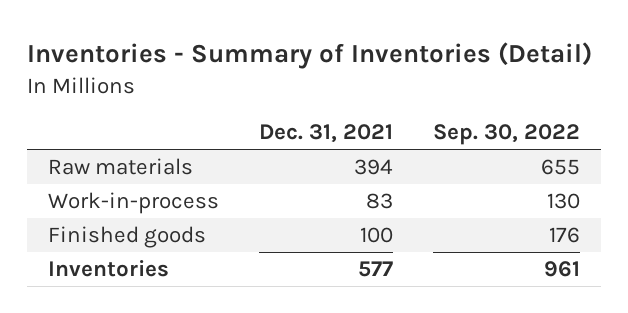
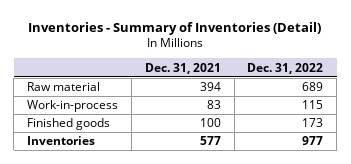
- | Dec. 31, 2021 | Sep. 30, 2022
+ | Dec. 31, 2021 | Dec. 31, 2022
- Raw materials | 394 | 655
+ Raw material | 394 | 689

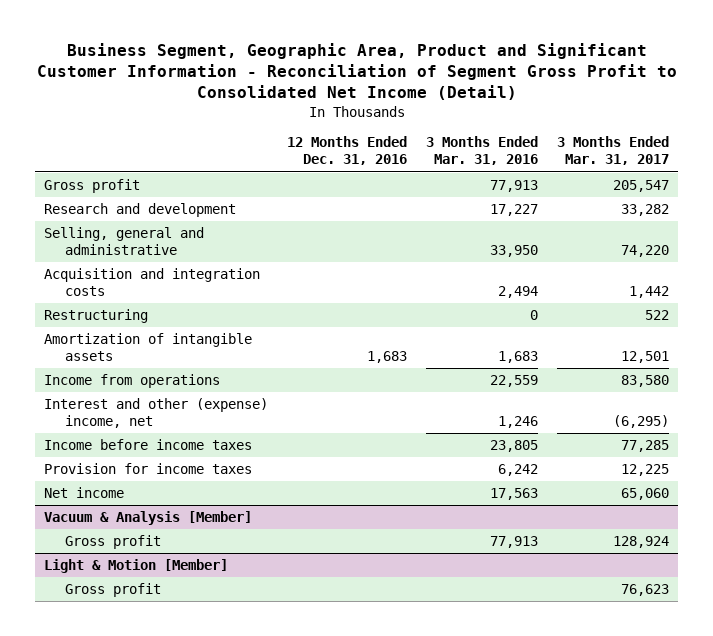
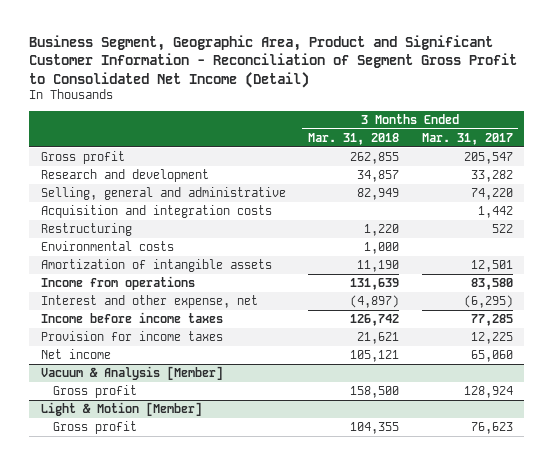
- | 12 Months Ended Dec. 31, 2016 | 3 Months Ended Mar. 31, 2016 | 3 Months Ended Mar. 31, 2017
+ | 3 Months Ended Mar. 31, 2018 | 3 Months Ended Mar. 31, 2017
+ Environmental costs | 1,000 |
- Interest and other (expense) income, net | | 1,246 | (6,295)
+ Interest and other expense, net | (4,897) | (6,295)

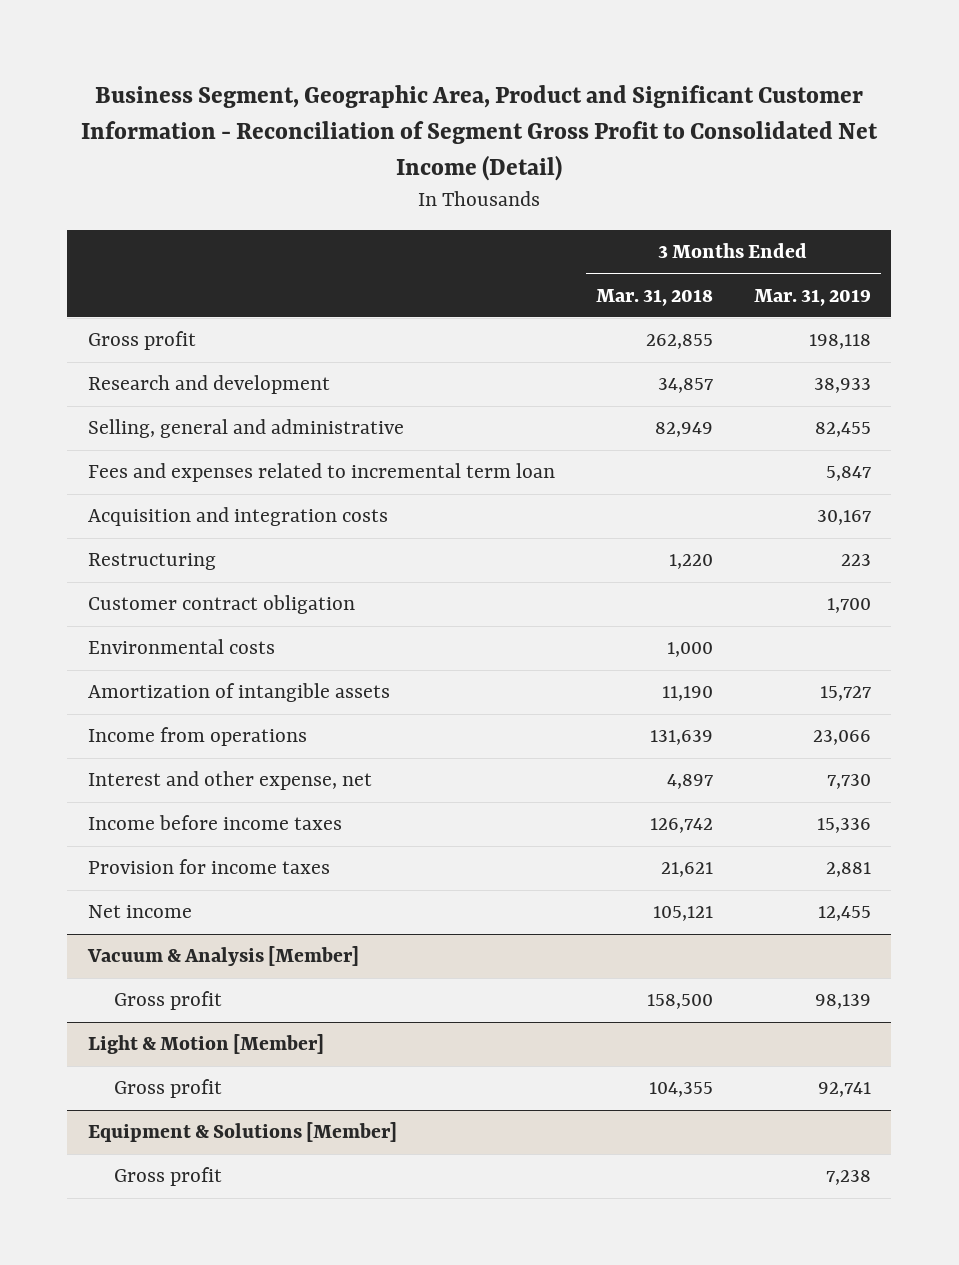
- | 3 Months Ended Mar. 31, 2018 | 3 Months Ended Mar. 31, 2017
+ | 3 Months Ended Mar. 31, 2018 | 3 Months Ended Mar. 31, 2019
+ Fees and expenses related to incremental term loan | | 5,847
+ Customer contract obligation | | 1,700
- Interest and other expense, net | (4,897) | (6,295)
+ Interest and other expense, net | 4,897 | 7,730
+ Equipment & Solutions [Member]
+ Gross profit | | 7,238

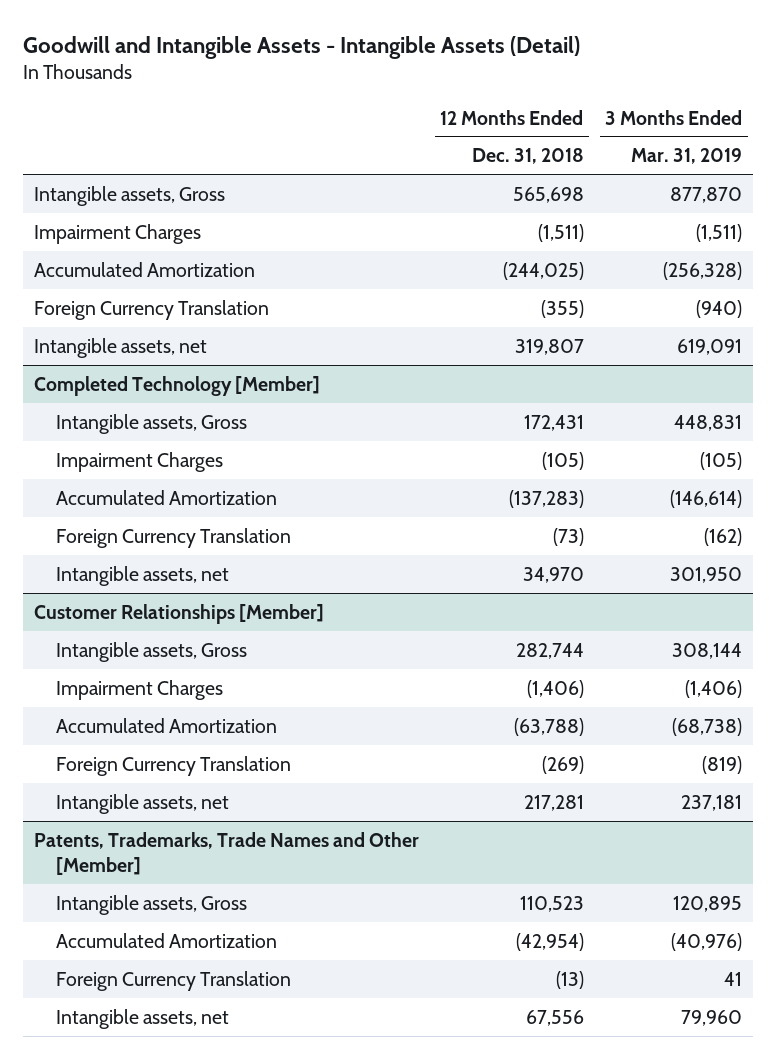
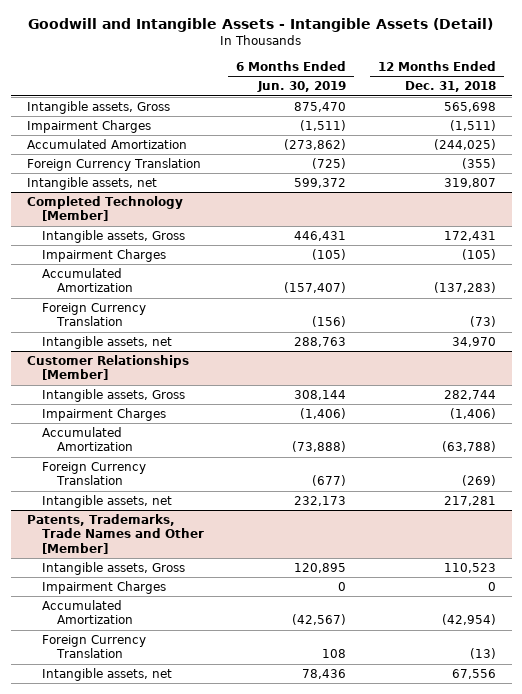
- | 12 Months Ended Dec. 31, 2018 | 3 Months Ended Mar. 31, 2019
+ | 6 Months Ended Jun. 30, 2019 | 12 Months Ended Dec. 31, 2018
@ Patents, Trademarks, Trade Names and Other [Member]
+ Impairment Charges | 0 | 0

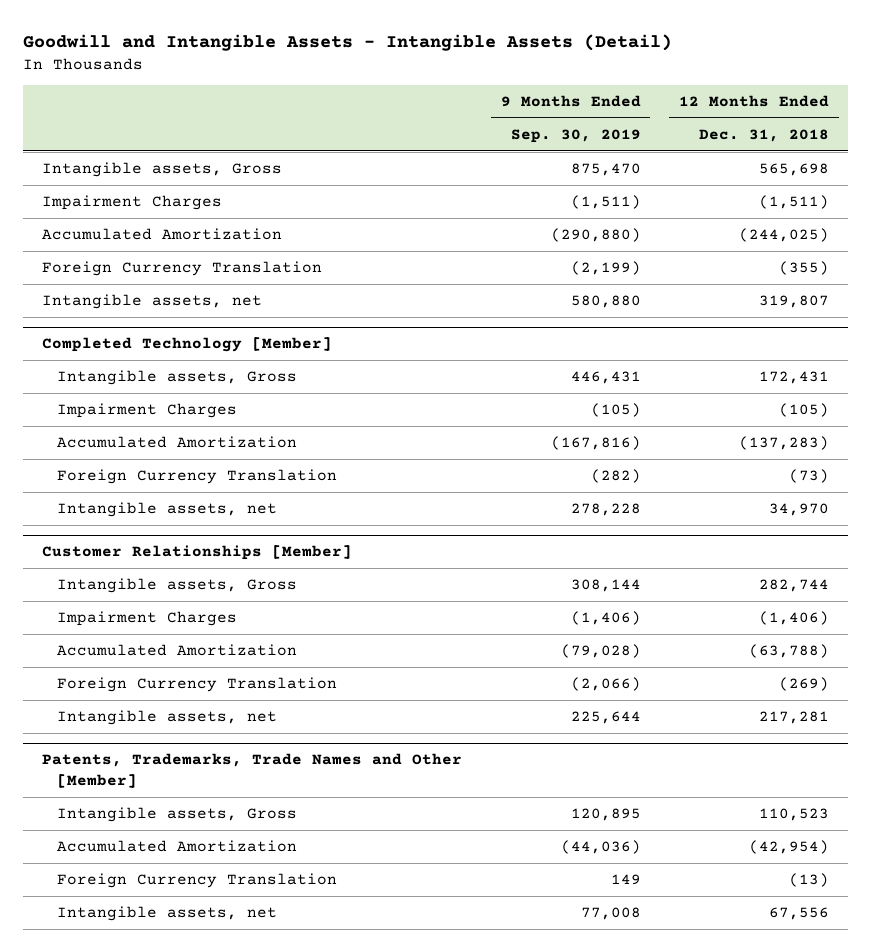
- | 6 Months Ended Jun. 30, 2019 | 12 Months Ended Dec. 31, 2018
+ | 9 Months Ended Sep. 30, 2019 | 12 Months Ended Dec. 31, 2018
@ Patents, Trademarks, Trade Names and Other [Member]
- Impairment Charges | 0 | 0

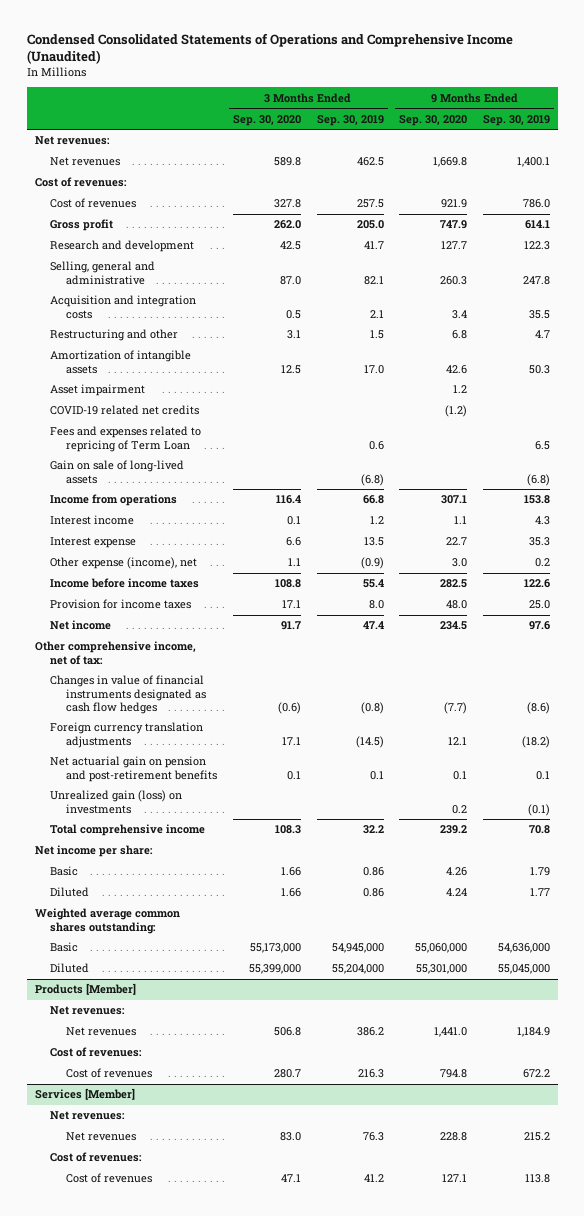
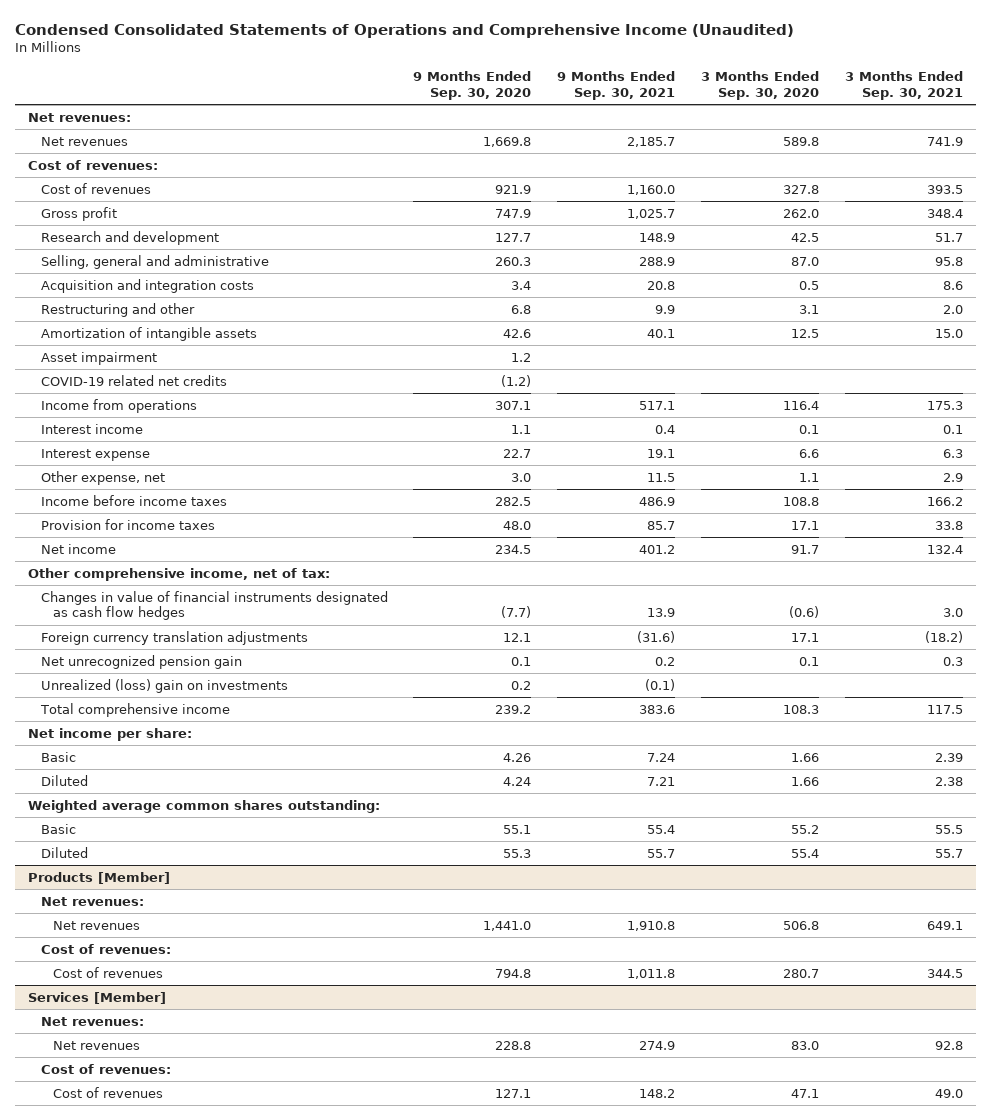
- | 3 Months Ended Sep. 30, 2020 | 3 Months Ended Sep. 30, 2019 | 9 Months Ended Sep. 30, 2020 | 9 Months Ended Sep. 30, 2019
+ | 9 Months Ended Sep. 30, 2020 | 9 Months Ended Sep. 30, 2021 | 3 Months Ended Sep. 30, 2020 | 3 Months Ended Sep. 30, 2021
- Fees and expenses related to repricing of Term Loan | | 0.6 | | 6.5
- Gain on sale of long-lived assets | | (6.8) | | (6.8)
- Other expense (income), net | 1.1 | (0.9) | 3.0 | 0.2
+ Other expense, net | 3.0 | 11.5 | 1.1 | 2.9
- Net actuarial gain on pension and post-retirement benefits | 0.1 | 0.1 | 0.1 | 0.1
- Unrealized gain (loss) on investments | | | 0.2 | (0.1)
+ Net unrecognized pension gain | 0.1 | 0.2 | 0.1 | 0.3
+ Unrealized (loss) gain on investments | 0.2 | (0.1) | |
- Basic | 55,173,000 | 54,945,000 | 55,060,000 | 54,636,000
- Diluted | 55,399,000 | 55,204,000 | 55,301,000 | 55,045,000
+ Basic | 55.1 | 55.4 | 55.2 | 55.5
+ Diluted | 55.3 | 55.7 | 55.4 | 55.7

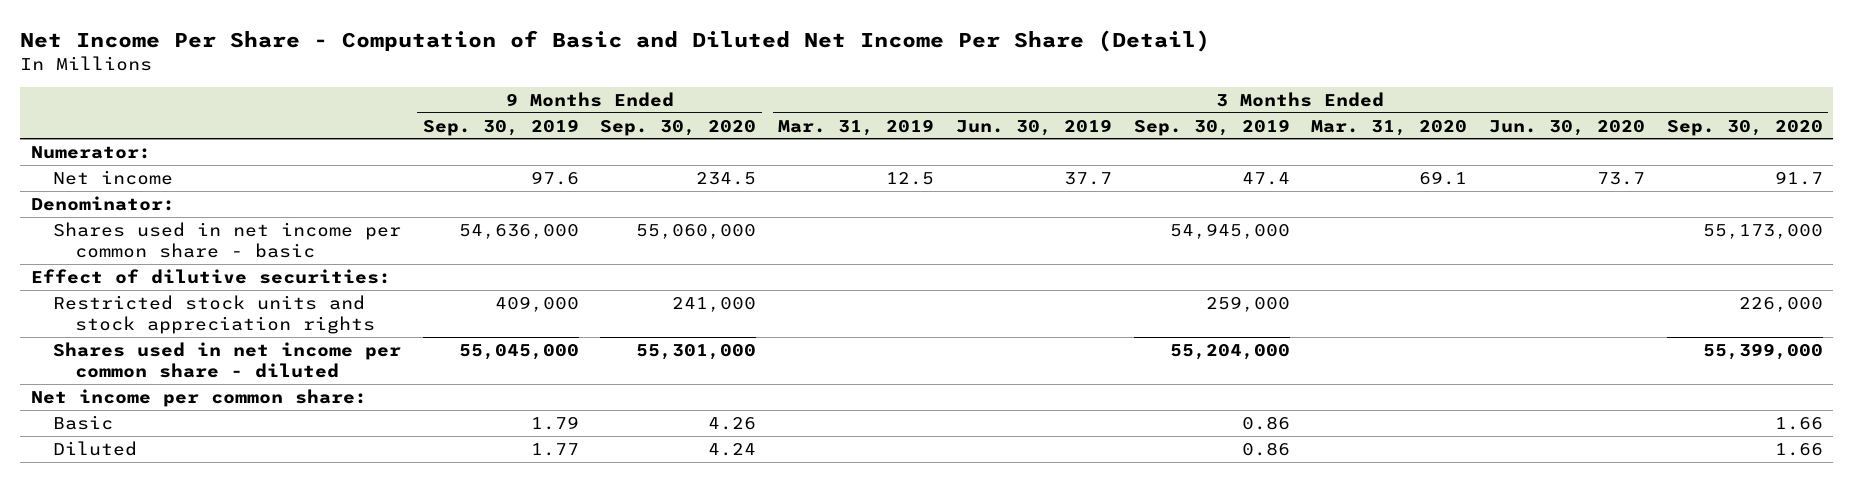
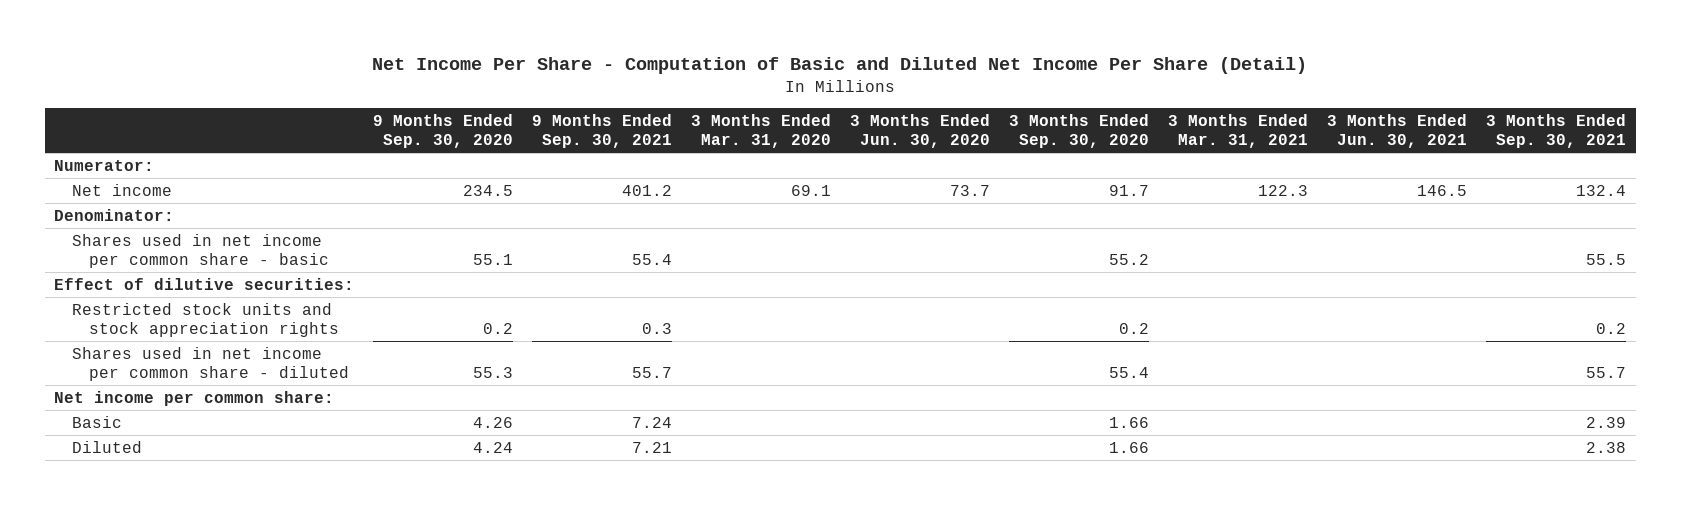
- | 9 Months Ended Sep. 30, 2019 | 9 Months Ended Sep. 30, 2020 | 3 Months Ended Mar. 31, 2019 | 3 Months Ended Jun. 30, 2019 | 3 Months Ended Sep. 30, 2019 | 3 Months Ended Mar. 31, 2020 | 3 Months Ended Jun. 30, 2020 | 3 Months Ended Sep. 30, 2020
+ | 9 Months Ended Sep. 30, 2020 | 9 Months Ended Sep. 30, 2021 | 3 Months Ended Mar. 31, 2020 | 3 Months Ended Jun. 30, 2020 | 3 Months Ended Sep. 30, 2020 | 3 Months Ended Mar. 31, 2021 | 3 Months Ended Jun. 30, 2021 | 3 Months Ended Sep. 30, 2021
- Shares used in net income per common share - basic | 54,636,000 | 55,060,000 | | | 54,945,000 | | | 55,173,000
+ Shares used in net income per common share - basic | 55.1 | 55.4 | | | 55.2 | | | 55.5
- Restricted stock units and stock appreciation rights | 409,000 | 241,000 | | | 259,000 | | | 226,000
- Shares used in net income per common share - diluted | 55,045,000 | 55,301,000 | | | 55,204,000 | | | 55,399,000
+ Restricted stock units and stock appreciation rights | 0.2 | 0.3 | | | 0.2 | | | 0.2
+ Shares used in net income per common share - diluted | 55.3 | 55.7 | | | 55.4 | | | 55.7

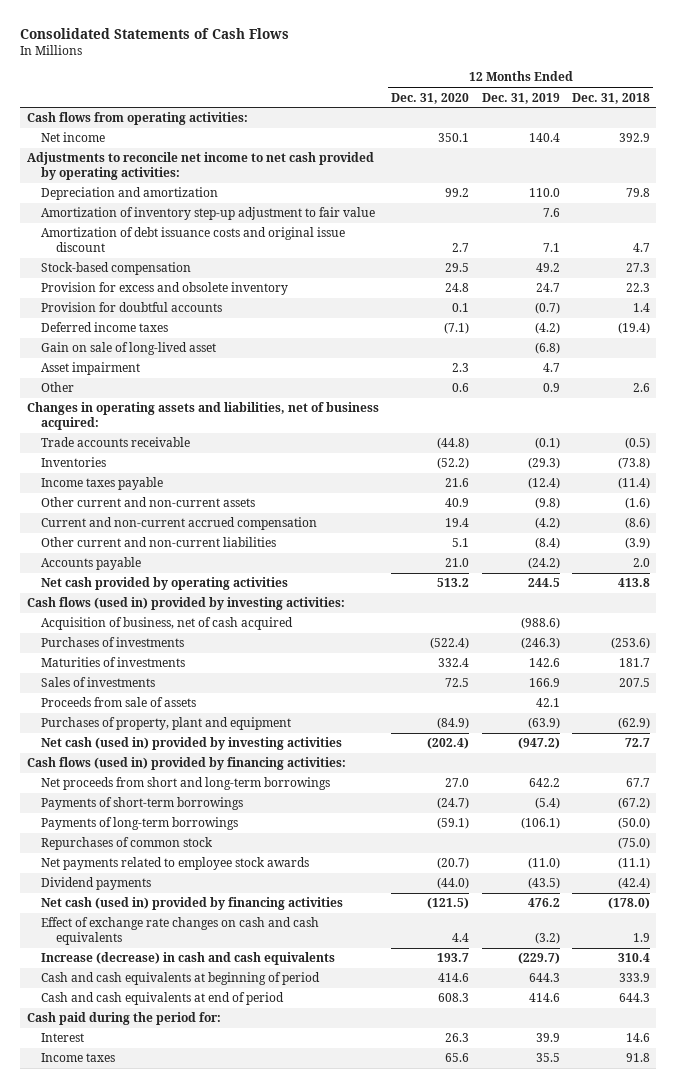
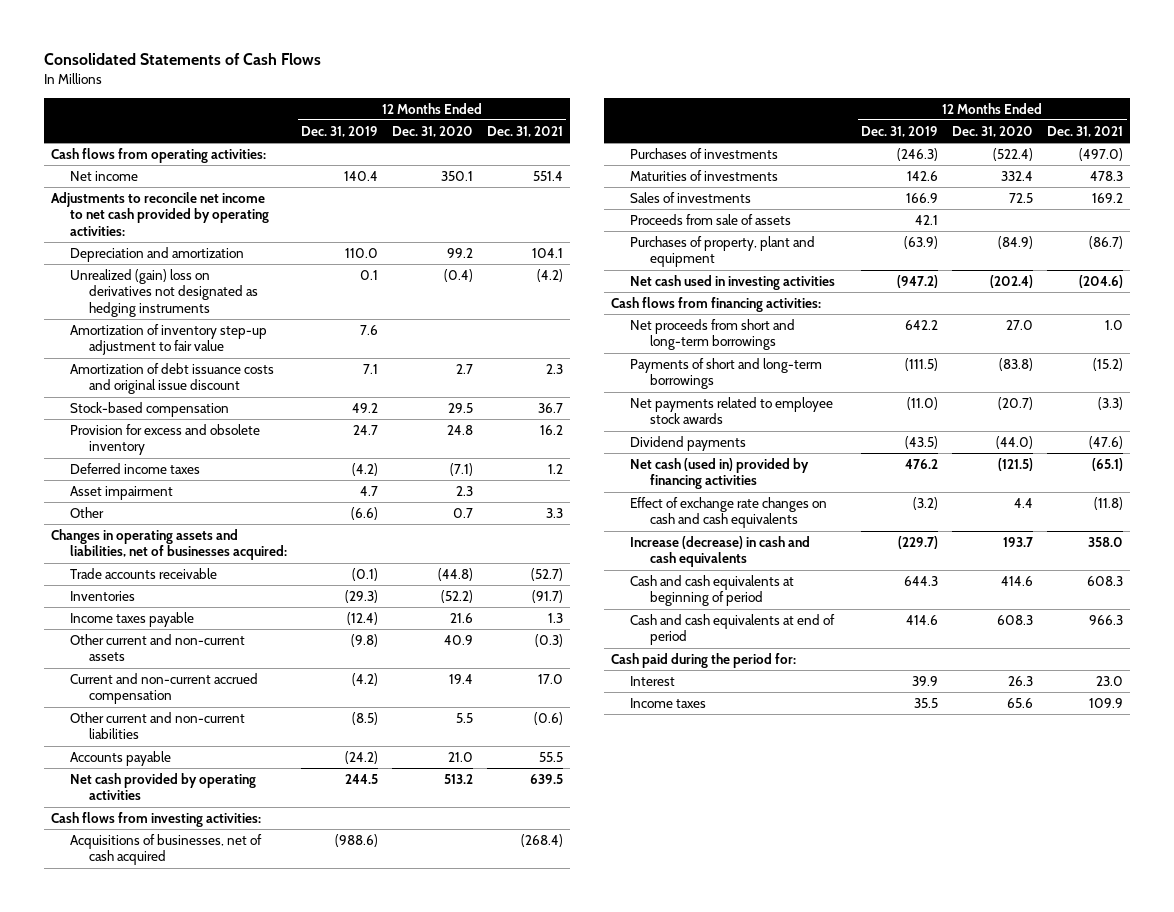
- | 12 Months Ended Dec. 31, 2020 | 12 Months Ended Dec. 31, 2019 | 12 Months Ended Dec. 31, 2018
+ | 12 Months Ended Dec. 31, 2019 | 12 Months Ended Dec. 31, 2020 | 12 Months Ended Dec. 31, 2021
+ Unrealized (gain) loss on derivatives not designated as hedging instruments | 0.1 | (0.4) | (4.2)
- Provision for doubtful accounts | 0.1 | (0.7) | 1.4
- Gain on sale of long-lived asset | | (6.8) |
- Other | 0.6 | 0.9 | 2.6
- Changes in operating assets and liabilities, net of business acquired:
+ Other | (6.6) | 0.7 | 3.3
+ Changes in operating assets and liabilities, net of businesses acquired:
- Other current and non-current liabilities | 5.1 | (8.4) | (3.9)
+ Other current and non-current liabilities | (8.5) | 5.5 | (0.6)
- Cash flows (used in) provided by investing activities:
- Acquisition of business, net of cash acquired | | (988.6) |
+ Cash flows from investing activities:
+ Acquisitions of businesses, net of cash acquired | (988.6) | | (268.4)
- Net cash (used in) provided by investing activities | (202.4) | (947.2) | 72.7
- Cash flows (used in) provided by financing activities:
+ Net cash used in investing activities | (947.2) | (202.4) | (204.6)
+ Cash flows from financing activities:
- Payments of short-term borrowings | (24.7) | (5.4) | (67.2)
- Payments of long-term borrowings | (59.1) | (106.1) | (50.0)
- Repurchases of common stock | | | (75.0)
+ Payments of short and long-term borrowings | (111.5) | (83.8) | (15.2)

